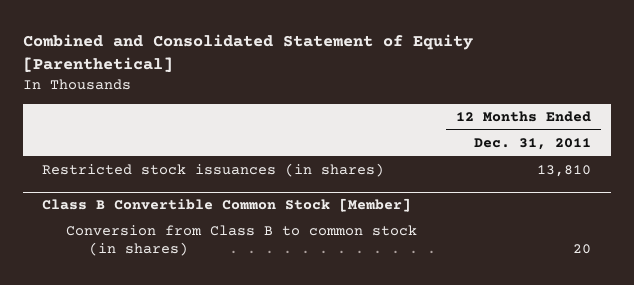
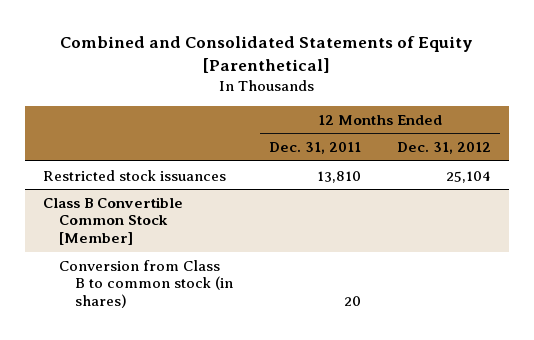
- Combined and Consolidated Statement of Equity [Parenthetical]
+ Combined and Consolidated Statements of Equity [Parenthetical]
- | 12 Months Ended Dec. 31, 2011
+ | 12 Months Ended Dec. 31, 2011 | 12 Months Ended Dec. 31, 2012
- Restricted stock issuances (in shares) | 13,810
+ Restricted stock issuances | 13,810 | 25,104

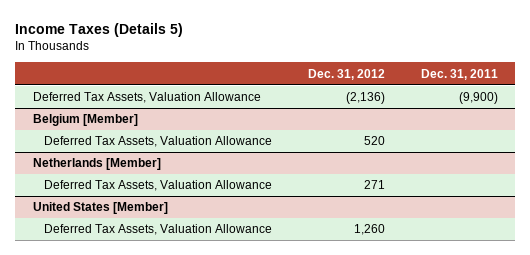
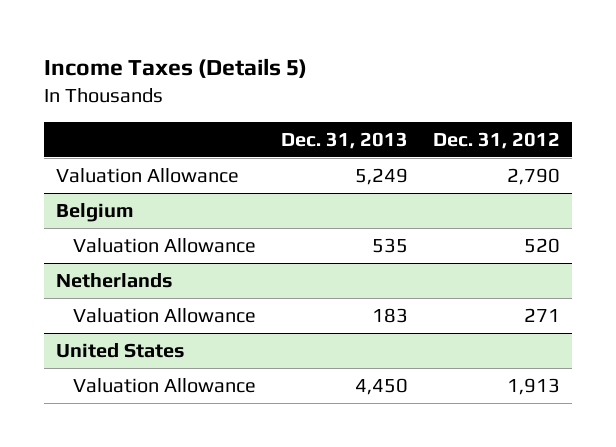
- | Dec. 31, 2012 | Dec. 31, 2011
+ | Dec. 31, 2013 | Dec. 31, 2012
- Deferred Tax Assets, Valuation Allowance | (2,136) | (9,900)
- Belgium [Member]
- Deferred Tax Assets, Valuation Allowance | 520 |
- Netherlands [Member]
- Deferred Tax Assets, Valuation Allowance | 271 |
- United States [Member]
- Deferred Tax Assets, Valuation Allowance | 1,260 |
+ Valuation Allowance | 5,249 | 2,790
+ Belgium
+ Valuation Allowance | 535 | 520
+ Netherlands
+ Valuation Allowance | 183 | 271
+ United States
+ Valuation Allowance | 4,450 | 1,913

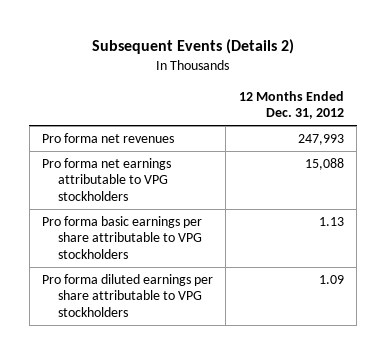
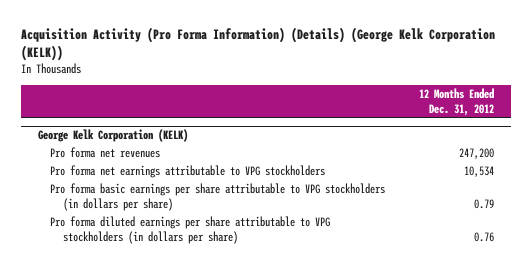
- Subsequent Events (Details 2)
+ Acquisition Activity (Pro Forma Information) (Details) (George Kelk Corporation (KELK))
- Pro forma net revenues | 247,993
- Pro forma net earnings attributable to VPG stockholders | 15,088
- Pro forma basic earnings per share attributable to VPG stockholders | 1.13
- Pro forma diluted earnings per share attributable to VPG stockholders | 1.09
+ George Kelk Corporation (KELK)
+ Pro forma net revenues | 247,200
+ Pro forma net earnings attributable to VPG stockholders | 10,534
+ Pro forma basic earnings per share attributable to VPG stockholders (in dollars per share) | 0.79
+ Pro forma diluted earnings per share attributable to VPG stockholders (in dollars per share) | 0.76

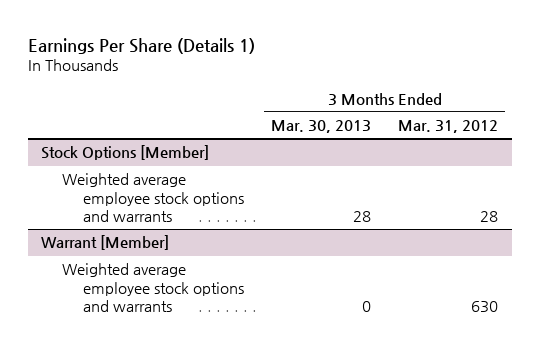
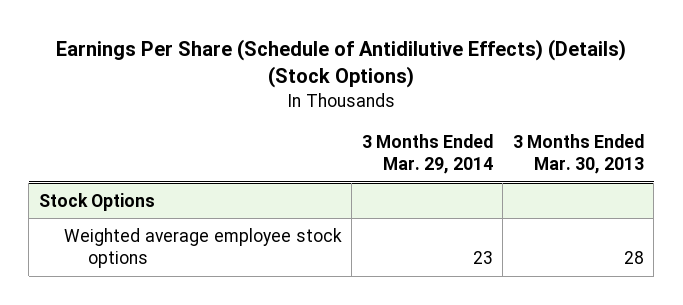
- Earnings Per Share (Details 1)
+ Earnings Per Share (Schedule of Antidilutive Effects) (Details) (Stock Options)
- | 3 Months Ended Mar. 30, 2013 | 3 Months Ended Mar. 31, 2012
+ | 3 Months Ended Mar. 29, 2014 | 3 Months Ended Mar. 30, 2013
- Stock Options [Member]
- Weighted average employee stock options and warrants | 28 | 28
- Warrant [Member]
- Weighted average employee stock options and warrants | 0 | 630
+ Stock Options
+ Weighted average employee stock options | 23 | 28

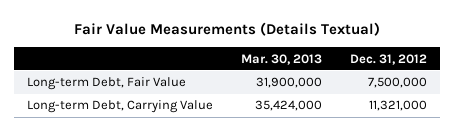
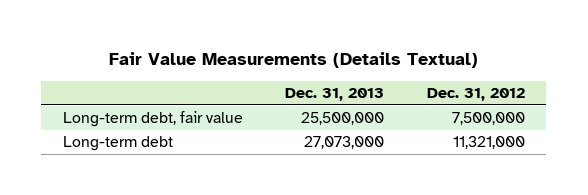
- | Mar. 30, 2013 | Dec. 31, 2012
+ | Dec. 31, 2013 | Dec. 31, 2012
- Long-term Debt, Fair Value | 31,900,000 | 7,500,000
- Long-term Debt, Carrying Value | 35,424,000 | 11,321,000
+ Long-term debt, fair value | 25,500,000 | 7,500,000
+ Long-term debt | 27,073,000 | 11,321,000

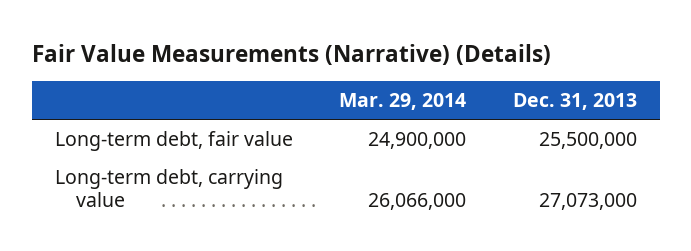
- Fair Value Measurements (Details Textual)
+ Fair Value Measurements (Narrative) (Details)
- | Dec. 31, 2013 | Dec. 31, 2012
+ | Mar. 29, 2014 | Dec. 31, 2013
- Long-term debt | 27,073,000 | 11,321,000
+ Long-term debt, carrying value | 26,066,000 | 27,073,000

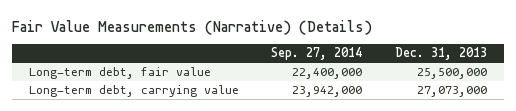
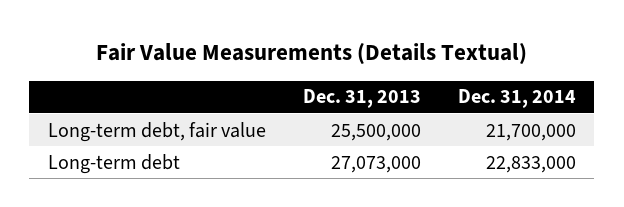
- Fair Value Measurements (Narrative) (Details)
+ Fair Value Measurements (Details Textual)
- | Sep. 27, 2014 | Dec. 31, 2013
+ | Dec. 31, 2013 | Dec. 31, 2014
- Long-term debt, carrying value | 23,942,000 | 27,073,000
+ Long-term debt | 27,073,000 | 22,833,000

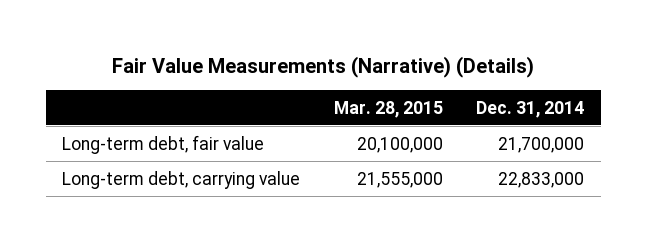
- Fair Value Measurements (Details Textual)
+ Fair Value Measurements (Narrative) (Details)
- | Dec. 31, 2013 | Dec. 31, 2014
+ | Mar. 28, 2015 | Dec. 31, 2014
- Long-term debt | 27,073,000 | 22,833,000
+ Long-term debt, carrying value | 21,555,000 | 22,833,000

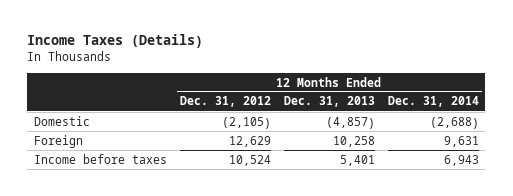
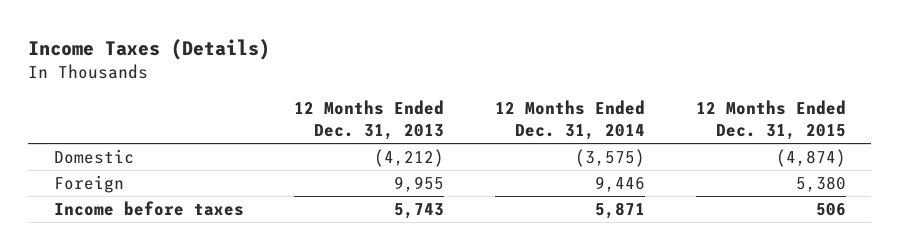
- | 12 Months Ended Dec. 31, 2012 | 12 Months Ended Dec. 31, 2013 | 12 Months Ended Dec. 31, 2014
+ | 12 Months Ended Dec. 31, 2013 | 12 Months Ended Dec. 31, 2014 | 12 Months Ended Dec. 31, 2015
- Domestic | (2,105) | (4,857) | (2,688)
- Foreign | 12,629 | 10,258 | 9,631
- Income before taxes | 10,524 | 5,401 | 6,943
+ Domestic | (4,212) | (3,575) | (4,874)
+ Foreign | 9,955 | 9,446 | 5,380
+ Income before taxes | 5,743 | 5,871 | 506

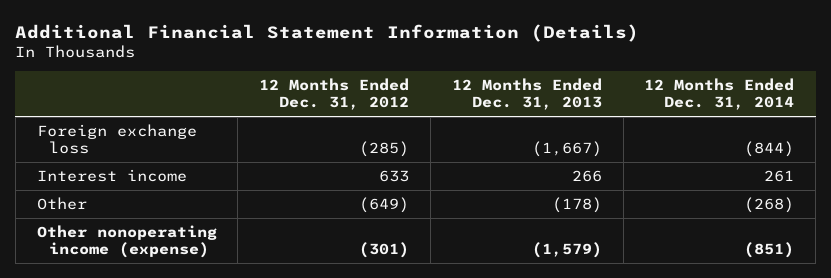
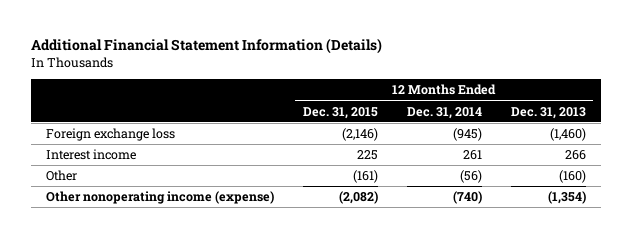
- | 12 Months Ended Dec. 31, 2012 | 12 Months Ended Dec. 31, 2013 | 12 Months Ended Dec. 31, 2014
+ | 12 Months Ended Dec. 31, 2015 | 12 Months Ended Dec. 31, 2014 | 12 Months Ended Dec. 31, 2013
- Foreign exchange loss | (285) | (1,667) | (844)
+ Foreign exchange loss | (2,146) | (945) | (1,460)
- Other | (649) | (178) | (268)
- Other nonoperating income (expense) | (301) | (1,579) | (851)
+ Other | (161) | (56) | (160)
+ Other nonoperating income (expense) | (2,082) | (740) | (1,354)

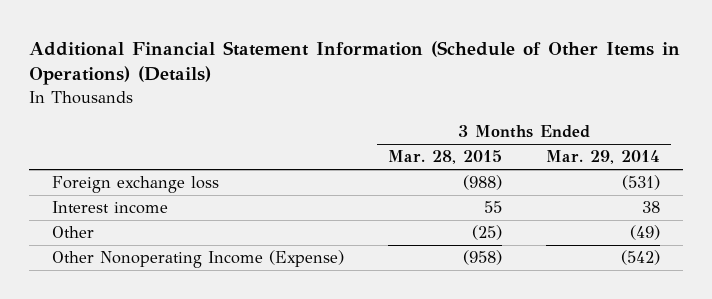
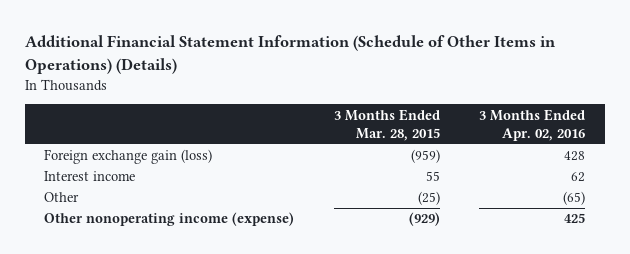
- | 3 Months Ended Mar. 28, 2015 | 3 Months Ended Mar. 29, 2014
+ | 3 Months Ended Mar. 28, 2015 | 3 Months Ended Apr. 02, 2016
- Foreign exchange loss | (988) | (531)
+ Foreign exchange gain (loss) | (959) | 428
- Other Nonoperating Income (Expense) | (958) | (542)
+ Other nonoperating income (expense) | (929) | 425

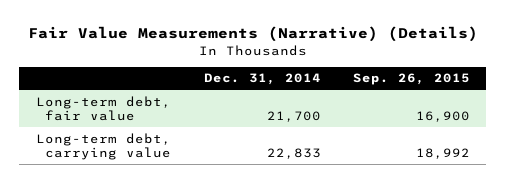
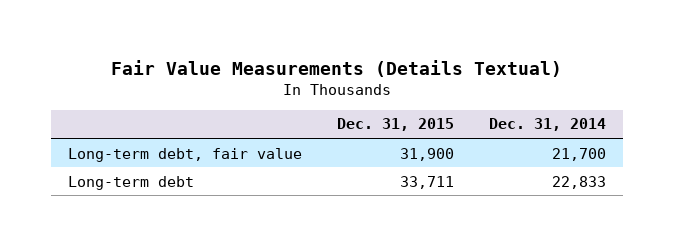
- Fair Value Measurements (Narrative) (Details)
+ Fair Value Measurements (Details Textual)
- | Dec. 31, 2014 | Sep. 26, 2015
+ | Dec. 31, 2015 | Dec. 31, 2014
- Long-term debt, carrying value | 22,833 | 18,992
+ Long-term debt | 33,711 | 22,833

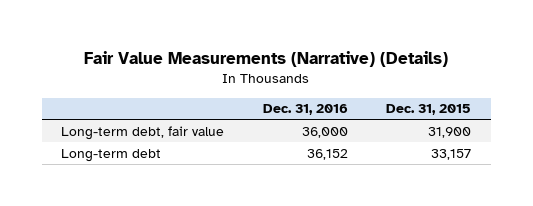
- Fair Value Measurements (Details Textual)
+ Fair Value Measurements (Narrative) (Details)
- | Dec. 31, 2015 | Dec. 31, 2014
+ | Dec. 31, 2016 | Dec. 31, 2015
- Long-term debt | 33,711 | 22,833
+ Long-term debt | 36,152 | 33,157

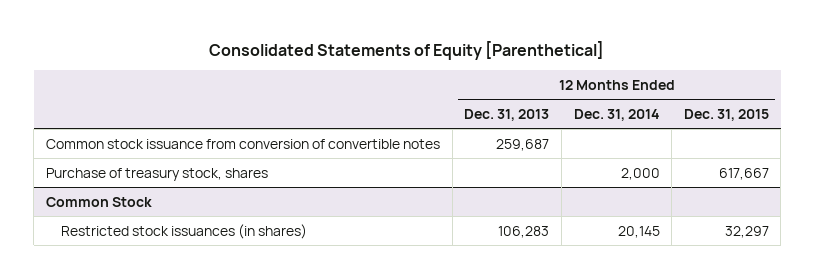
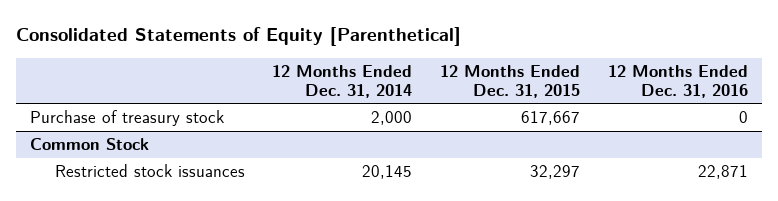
- | 12 Months Ended Dec. 31, 2013 | 12 Months Ended Dec. 31, 2014 | 12 Months Ended Dec. 31, 2015
+ | 12 Months Ended Dec. 31, 2014 | 12 Months Ended Dec. 31, 2015 | 12 Months Ended Dec. 31, 2016
- Common stock issuance from conversion of convertible notes | 259,687 | |
- Purchase of treasury stock, shares | | 2,000 | 617,667
+ Purchase of treasury stock | 2,000 | 617,667 | 0
@ Common Stock
- Restricted stock issuances (in shares) | 106,283 | 20,145 | 32,297
+ Restricted stock issuances | 20,145 | 32,297 | 22,871

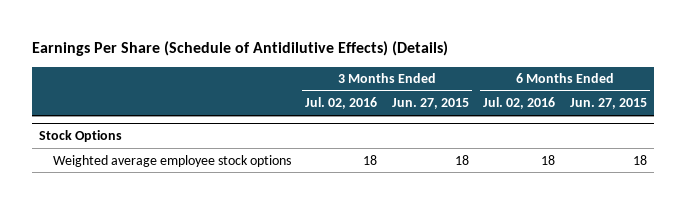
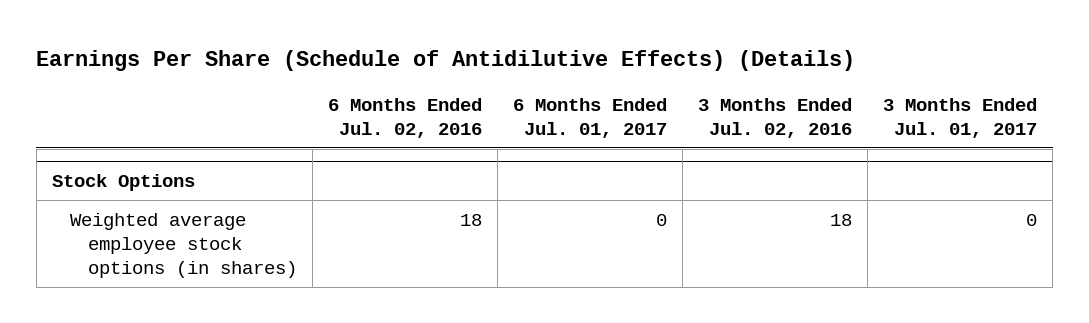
- | 3 Months Ended Jul. 02, 2016 | 3 Months Ended Jun. 27, 2015 | 6 Months Ended Jul. 02, 2016 | 6 Months Ended Jun. 27, 2015
+ | 6 Months Ended Jul. 02, 2016 | 6 Months Ended Jul. 01, 2017 | 3 Months Ended Jul. 02, 2016 | 3 Months Ended Jul. 01, 2017
@ Stock Options
- Weighted average employee stock options | 18 | 18 | 18 | 18
+ Weighted average employee stock options (in shares) | 18 | 0 | 18 | 0

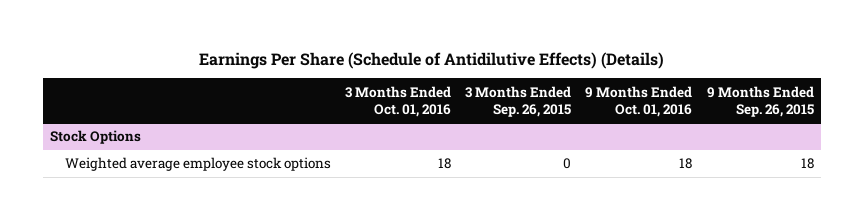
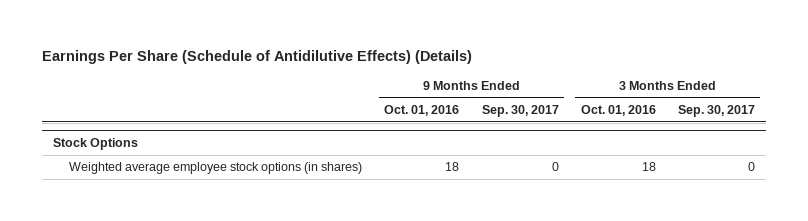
- | 3 Months Ended Oct. 01, 2016 | 3 Months Ended Sep. 26, 2015 | 9 Months Ended Oct. 01, 2016 | 9 Months Ended Sep. 26, 2015
+ | 9 Months Ended Oct. 01, 2016 | 9 Months Ended Sep. 30, 2017 | 3 Months Ended Oct. 01, 2016 | 3 Months Ended Sep. 30, 2017
@ Stock Options
- Weighted average employee stock options | 18 | 0 | 18 | 18
+ Weighted average employee stock options (in shares) | 18 | 0 | 18 | 0

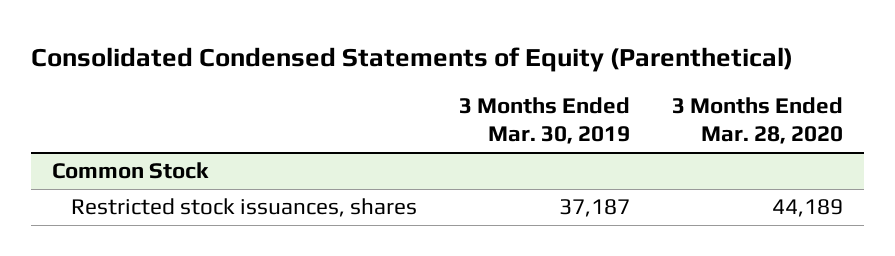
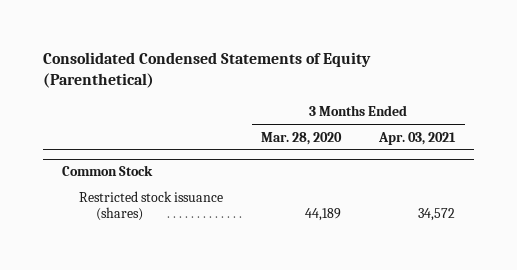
- | 3 Months Ended Mar. 30, 2019 | 3 Months Ended Mar. 28, 2020
+ | 3 Months Ended Mar. 28, 2020 | 3 Months Ended Apr. 03, 2021
@ Common Stock
- Restricted stock issuances, shares | 37,187 | 44,189
+ Restricted stock issuance (shares) | 44,189 | 34,572

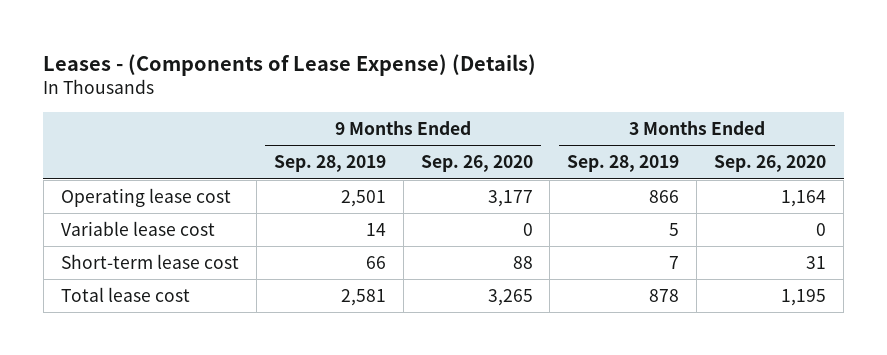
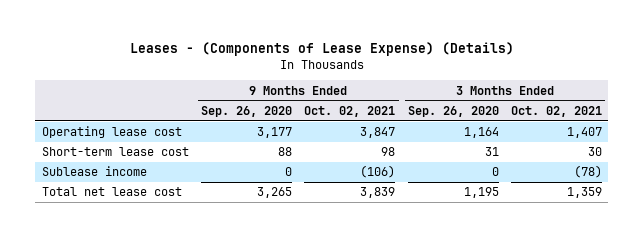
- | 9 Months Ended Sep. 28, 2019 | 9 Months Ended Sep. 26, 2020 | 3 Months Ended Sep. 28, 2019 | 3 Months Ended Sep. 26, 2020
+ | 9 Months Ended Sep. 26, 2020 | 9 Months Ended Oct. 02, 2021 | 3 Months Ended Sep. 26, 2020 | 3 Months Ended Oct. 02, 2021
- Variable lease cost | 14 | 0 | 5 | 0
- Total lease cost | 2,581 | 3,265 | 878 | 1,195
+ Sublease income | 0 | (106) | 0 | (78)
+ Total net lease cost | 3,265 | 3,839 | 1,195 | 1,359

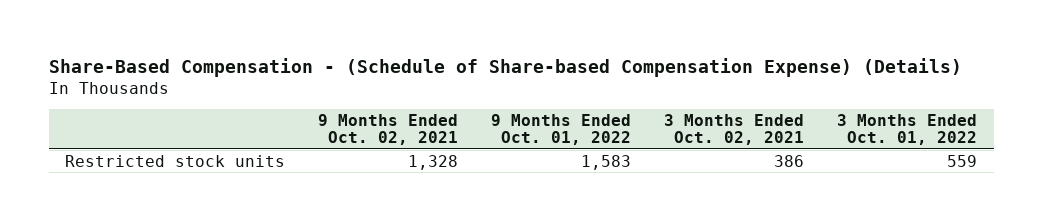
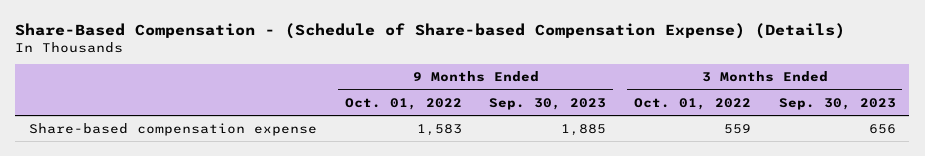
- | 9 Months Ended Oct. 02, 2021 | 9 Months Ended Oct. 01, 2022 | 3 Months Ended Oct. 02, 2021 | 3 Months Ended Oct. 01, 2022
+ | 9 Months Ended Oct. 01, 2022 | 9 Months Ended Sep. 30, 2023 | 3 Months Ended Oct. 01, 2022 | 3 Months Ended Sep. 30, 2023
- Restricted stock units | 1,328 | 1,583 | 386 | 559
+ Share-based compensation expense | 1,583 | 1,885 | 559 | 656

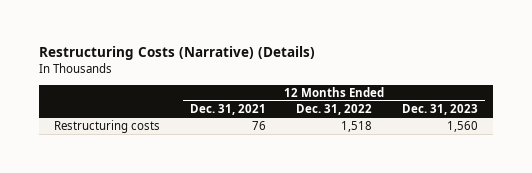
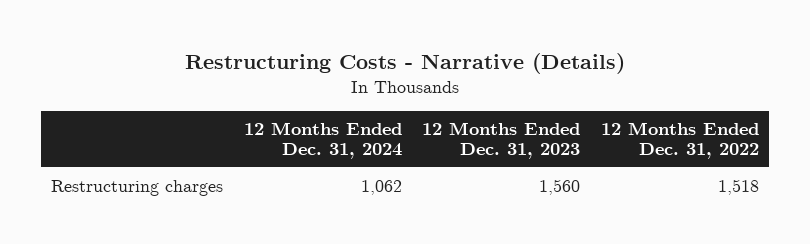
- Restructuring Costs (Narrative) (Details)
+ Restructuring Costs - Narrative (Details)
- | 12 Months Ended Dec. 31, 2021 | 12 Months Ended Dec. 31, 2022 | 12 Months Ended Dec. 31, 2023
+ | 12 Months Ended Dec. 31, 2024 | 12 Months Ended Dec. 31, 2023 | 12 Months Ended Dec. 31, 2022
- Restructuring costs | 76 | 1,518 | 1,560
+ Restructuring charges | 1,062 | 1,560 | 1,518

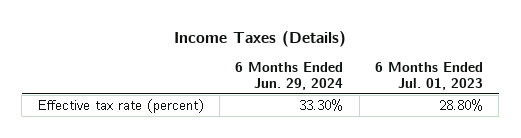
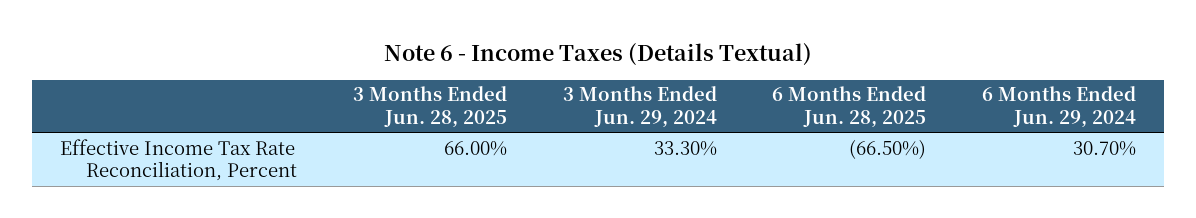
- Income Taxes (Details)
+ Note 6 - Income Taxes (Details Textual)
- | 6 Months Ended Jun. 29, 2024 | 6 Months Ended Jul. 01, 2023
+ | 3 Months Ended Jun. 28, 2025 | 3 Months Ended Jun. 29, 2024 | 6 Months Ended Jun. 28, 2025 | 6 Months Ended Jun. 29, 2024
- Effective tax rate (percent) | 33.30% | 28.80%
+ Effective Income Tax Rate Reconciliation, Percent | 66.00% | 33.30% | (66.50%) | 30.70%

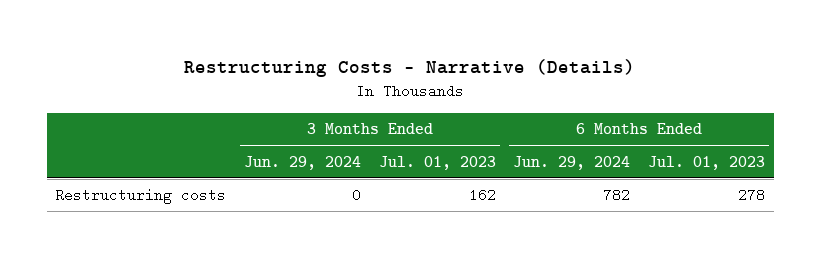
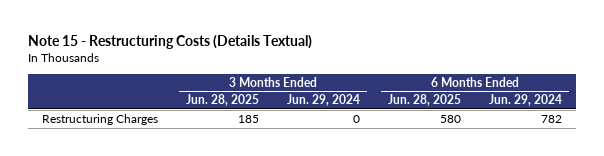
- Restructuring Costs - Narrative (Details)
+ Note 15 - Restructuring Costs (Details Textual)
- | 3 Months Ended Jun. 29, 2024 | 3 Months Ended Jul. 01, 2023 | 6 Months Ended Jun. 29, 2024 | 6 Months Ended Jul. 01, 2023
+ | 3 Months Ended Jun. 28, 2025 | 3 Months Ended Jun. 29, 2024 | 6 Months Ended Jun. 28, 2025 | 6 Months Ended Jun. 29, 2024
- Restructuring costs | 0 | 162 | 782 | 278
+ Restructuring Charges | 185 | 0 | 580 | 782

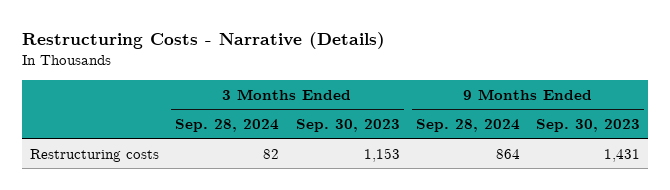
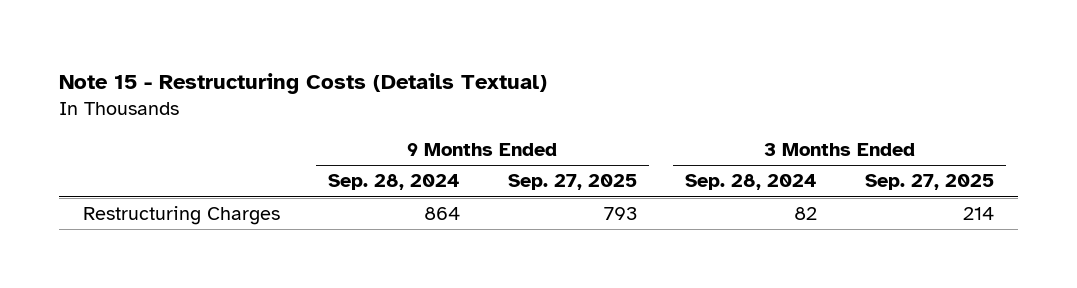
- Restructuring Costs - Narrative (Details)
+ Note 15 - Restructuring Costs (Details Textual)
- | 3 Months Ended Sep. 28, 2024 | 3 Months Ended Sep. 30, 2023 | 9 Months Ended Sep. 28, 2024 | 9 Months Ended Sep. 30, 2023
+ | 9 Months Ended Sep. 28, 2024 | 9 Months Ended Sep. 27, 2025 | 3 Months Ended Sep. 28, 2024 | 3 Months Ended Sep. 27, 2025
- Restructuring costs | 82 | 1,153 | 864 | 1,431
+ Restructuring Charges | 864 | 793 | 82 | 214

